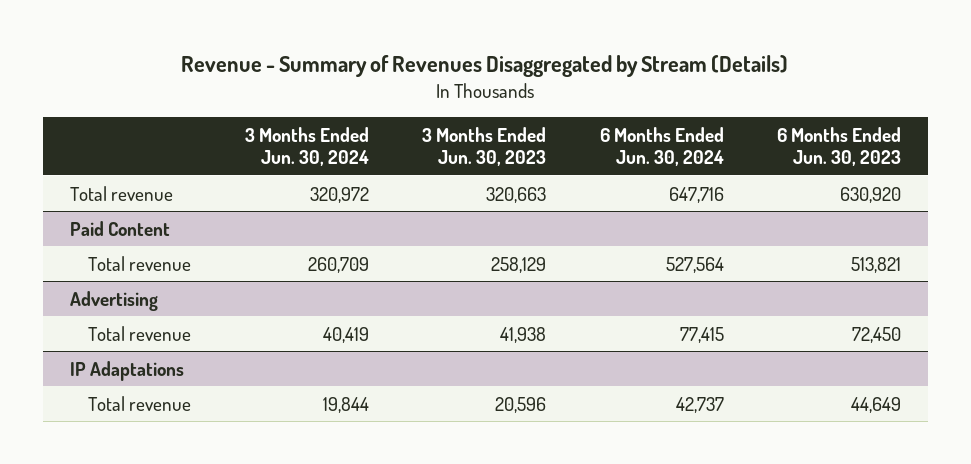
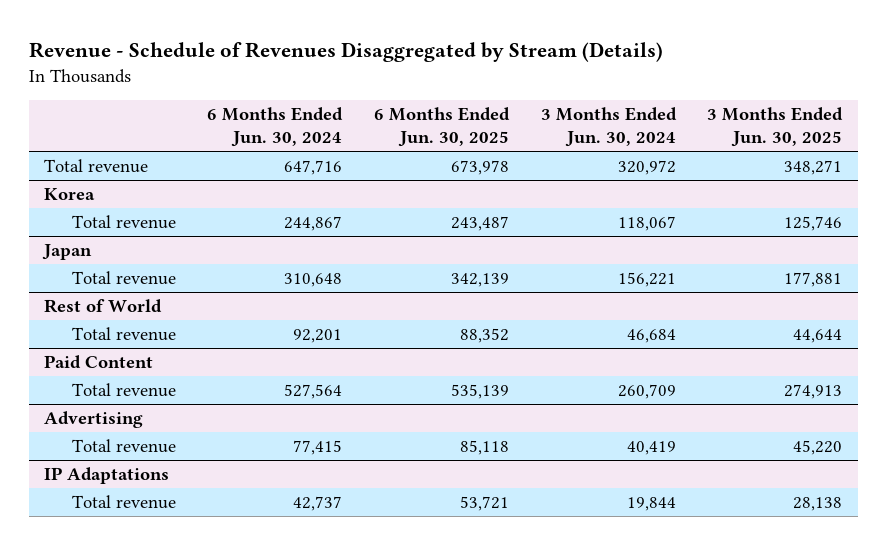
- Revenue - Summary of Revenues Disaggregated by Stream (Details)
+ Revenue - Schedule of Revenues Disaggregated by Stream (Details)
- | 3 Months Ended Jun. 30, 2024 | 3 Months Ended Jun. 30, 2023 | 6 Months Ended Jun. 30, 2024 | 6 Months Ended Jun. 30, 2023
+ | 6 Months Ended Jun. 30, 2024 | 6 Months Ended Jun. 30, 2025 | 3 Months Ended Jun. 30, 2024 | 3 Months Ended Jun. 30, 2025
+ Korea
+ Total revenue | 244,867 | 243,487 | 118,067 | 125,746
+ Japan
+ Total revenue | 310,648 | 342,139 | 156,221 | 177,881
+ Rest of World
+ Total revenue | 92,201 | 88,352 | 46,684 | 44,644

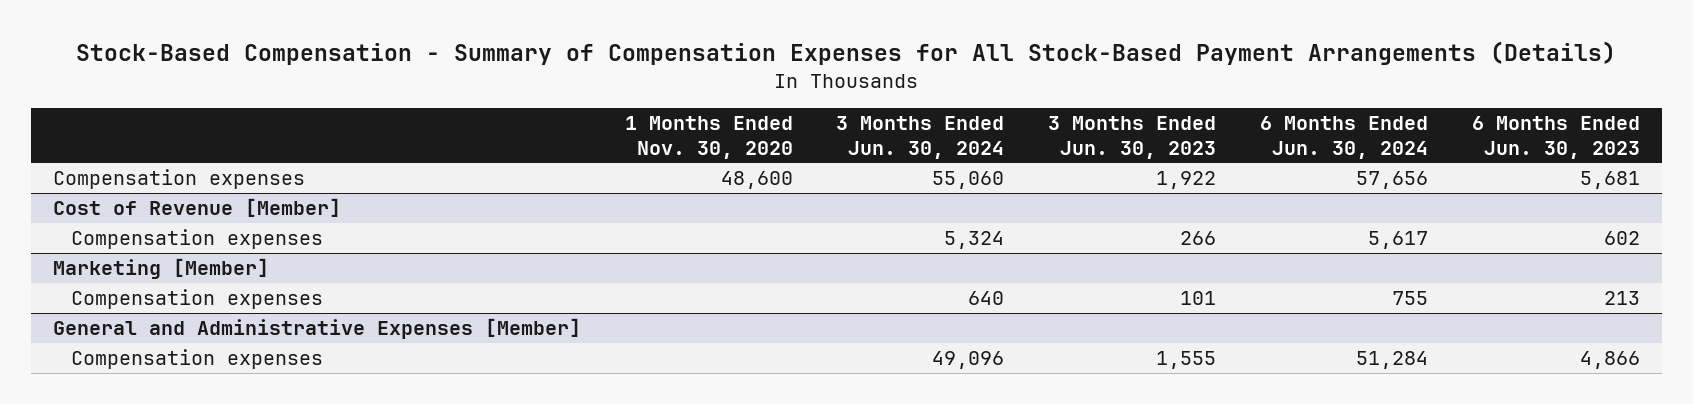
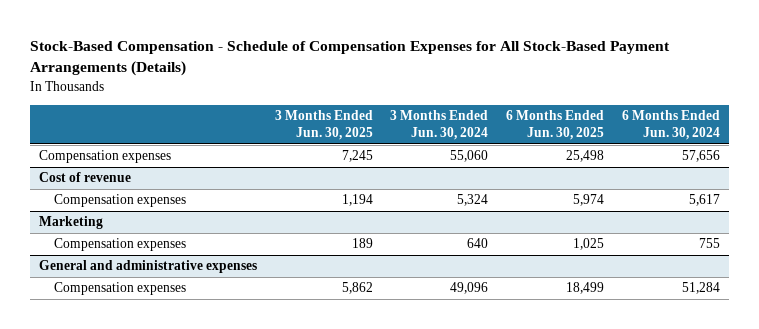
- Stock-Based Compensation - Summary of Compensation Expenses for All Stock-Based Payment Arrangements (Details)
+ Stock-Based Compensation - Schedule of Compensation Expenses for All Stock-Based Payment Arrangements (Details)
- | 1 Months Ended Nov. 30, 2020 | 3 Months Ended Jun. 30, 2024 | 3 Months Ended Jun. 30, 2023 | 6 Months Ended Jun. 30, 2024 | 6 Months Ended Jun. 30, 2023
+ | 3 Months Ended Jun. 30, 2025 | 3 Months Ended Jun. 30, 2024 | 6 Months Ended Jun. 30, 2025 | 6 Months Ended Jun. 30, 2024
- Cost of Revenue [Member]
+ Cost of revenue
- Marketing [Member]
+ Marketing
- General and Administrative Expenses [Member]
+ General and administrative expenses

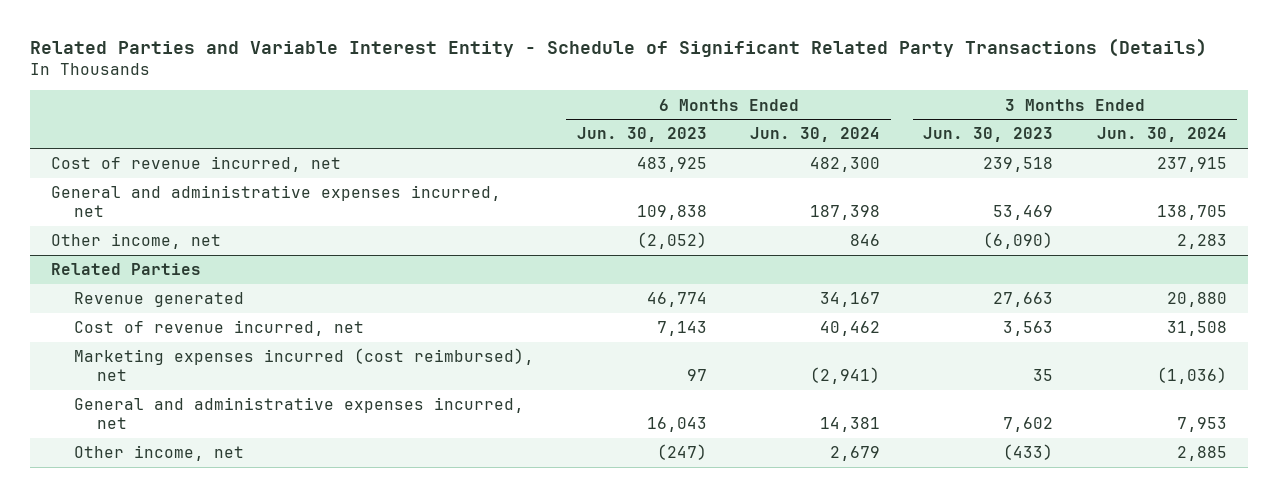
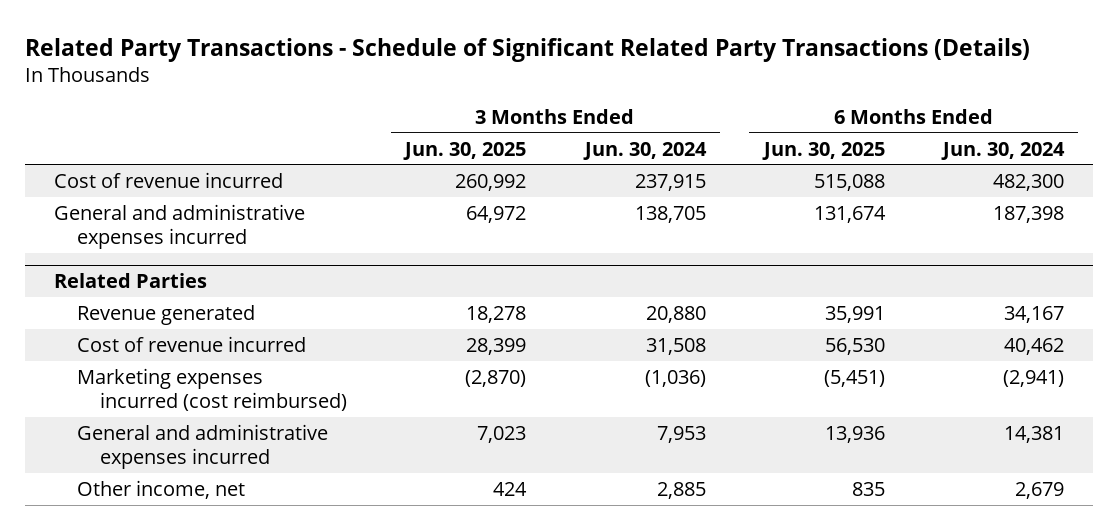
- Related Parties and Variable Interest Entity - Schedule of Significant Related Party Transactions (Details)
+ Related Party Transactions - Schedule of Significant Related Party Transactions (Details)
- | 6 Months Ended Jun. 30, 2023 | 6 Months Ended Jun. 30, 2024 | 3 Months Ended Jun. 30, 2023 | 3 Months Ended Jun. 30, 2024
+ | 3 Months Ended Jun. 30, 2025 | 3 Months Ended Jun. 30, 2024 | 6 Months Ended Jun. 30, 2025 | 6 Months Ended Jun. 30, 2024
- Cost of revenue incurred, net | 483,925 | 482,300 | 239,518 | 237,915
- General and administrative expenses incurred, net | 109,838 | 187,398 | 53,469 | 138,705
- Other income, net | (2,052) | 846 | (6,090) | 2,283
+ Cost of revenue incurred | 260,992 | 237,915 | 515,088 | 482,300
+ General and administrative expenses incurred | 64,972 | 138,705 | 131,674 | 187,398
@ Related Parties
- Cost of revenue incurred, net | 7,143 | 40,462 | 3,563 | 31,508
- Marketing expenses incurred (cost reimbursed), net | 97 | (2,941) | 35 | (1,036)
- General and administrative expenses incurred, net | 16,043 | 14,381 | 7,602 | 7,953
+ Cost of revenue incurred | 28,399 | 31,508 | 56,530 | 40,462
+ Marketing expenses incurred (cost reimbursed) | (2,870) | (1,036) | (5,451) | (2,941)
+ General and administrative expenses incurred | 7,023 | 7,953 | 13,936 | 14,381

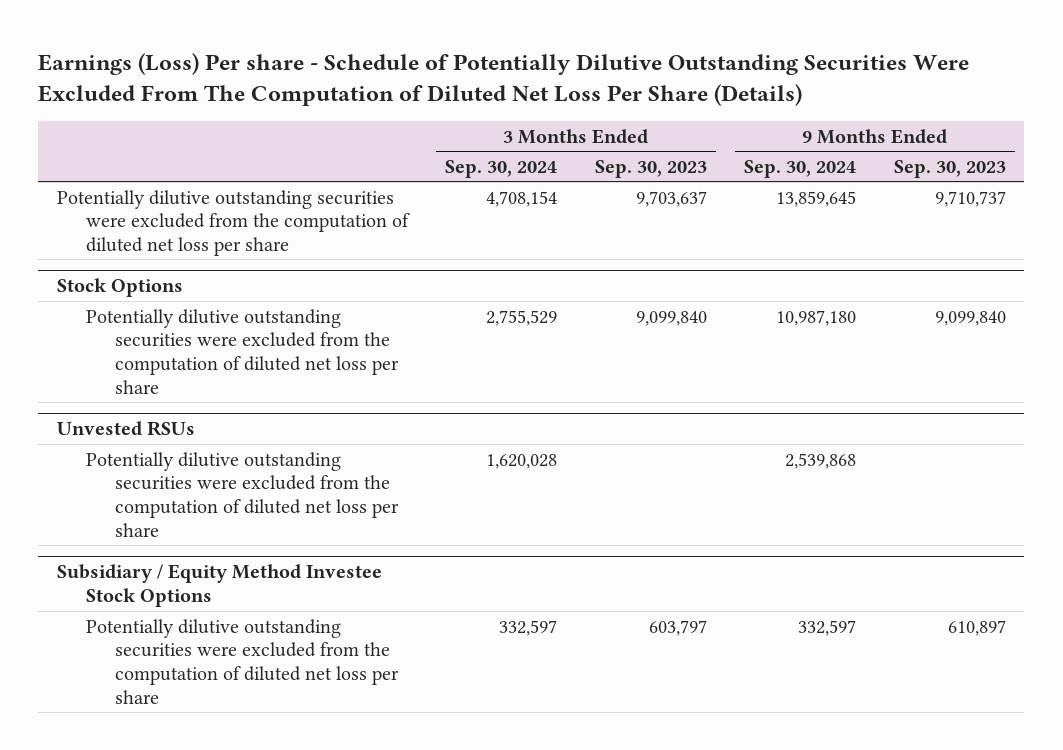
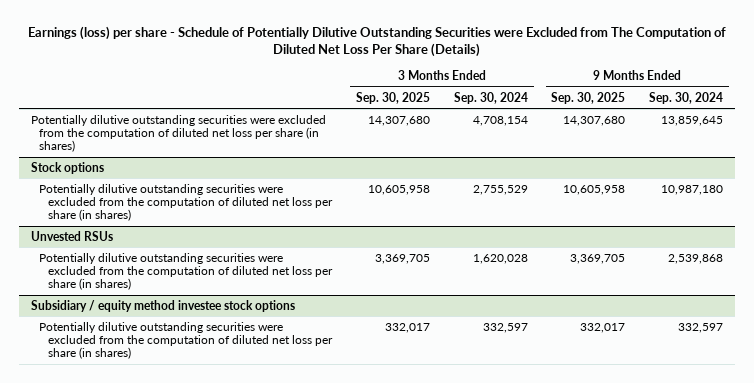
- Earnings (Loss) Per share - Schedule of Potentially Dilutive Outstanding Securities Were Excluded From The Computation of Diluted Net Loss Per Share (Details)
+ Earnings (loss) per share - Schedule of Potentially Dilutive Outstanding Securities were Excluded from The Computation of Diluted Net Loss Per Share (Details)
- | 3 Months Ended Sep. 30, 2024 | 3 Months Ended Sep. 30, 2023 | 9 Months Ended Sep. 30, 2024 | 9 Months Ended Sep. 30, 2023
+ | 3 Months Ended Sep. 30, 2025 | 3 Months Ended Sep. 30, 2024 | 9 Months Ended Sep. 30, 2025 | 9 Months Ended Sep. 30, 2024
- Potentially dilutive outstanding securities were excluded from the computation of diluted net loss per share | 4,708,154 | 9,703,637 | 13,859,645 | 9,710,737
- Stock Options
- Potentially dilutive outstanding securities were excluded from the computation of diluted net loss per share | 2,755,529 | 9,099,840 | 10,987,180 | 9,099,840
+ Potentially dilutive outstanding securities were excluded from the computation of diluted net loss per share (in shares) | 14,307,680 | 4,708,154 | 14,307,680 | 13,859,645
+ Stock options
+ Potentially dilutive outstanding securities were excluded from the computation of diluted net loss per share (in shares) | 10,605,958 | 2,755,529 | 10,605,958 | 10,987,180
@ Unvested RSUs
- Potentially dilutive outstanding securities were excluded from the computation of diluted net loss per share | 1,620,028 | | 2,539,868 |
- Subsidiary / Equity Method Investee Stock Options
- Potentially dilutive outstanding securities were excluded from the computation of diluted net loss per share | 332,597 | 603,797 | 332,597 | 610,897
@ Unvested RSUs
+ Potentially dilutive outstanding securities were excluded from the computation of diluted net loss per share (in shares) | 3,369,705 | 1,620,028 | 3,369,705 | 2,539,868
+ Subsidiary / equity method investee stock options
+ Potentially dilutive outstanding securities were excluded from the computation of diluted net loss per share (in shares) | 332,017 | 332,597 | 332,017 | 332,597

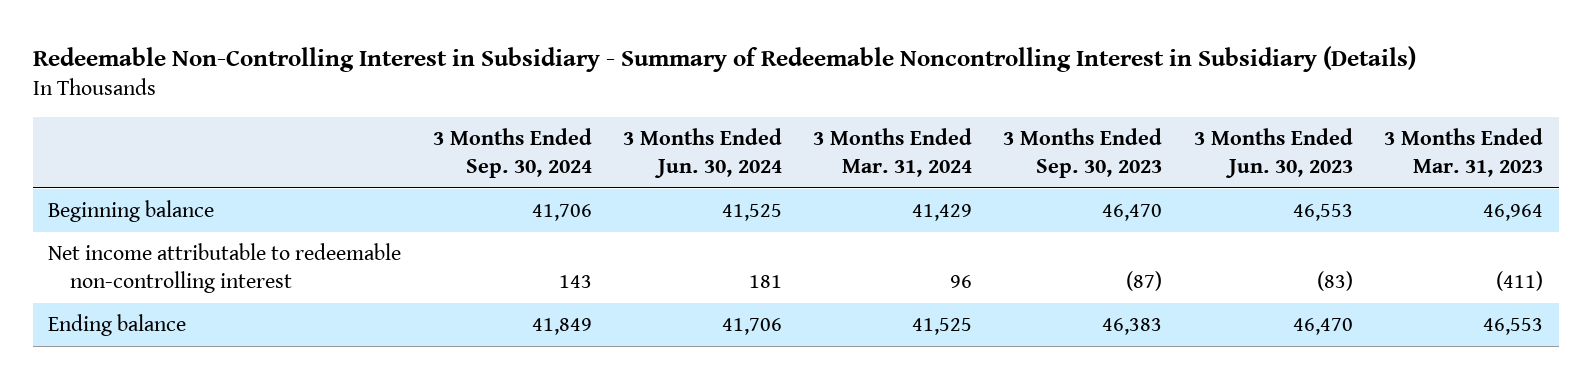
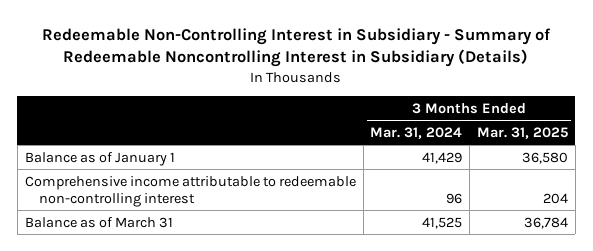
- | 3 Months Ended Sep. 30, 2024 | 3 Months Ended Jun. 30, 2024 | 3 Months Ended Mar. 31, 2024 | 3 Months Ended Sep. 30, 2023 | 3 Months Ended Jun. 30, 2023 | 3 Months Ended Mar. 31, 2023
+ | 3 Months Ended Mar. 31, 2024 | 3 Months Ended Mar. 31, 2025
- Beginning balance | 41,706 | 41,525 | 41,429 | 46,470 | 46,553 | 46,964
- Net income attributable to redeemable non-controlling interest | 143 | 181 | 96 | (87) | (83) | (411)
- Ending balance | 41,849 | 41,706 | 41,525 | 46,383 | 46,470 | 46,553
+ Balance as of January 1 | 41,429 | 36,580
+ Comprehensive income attributable to redeemable non-controlling interest | 96 | 204
+ Balance as of March 31 | 41,525 | 36,784

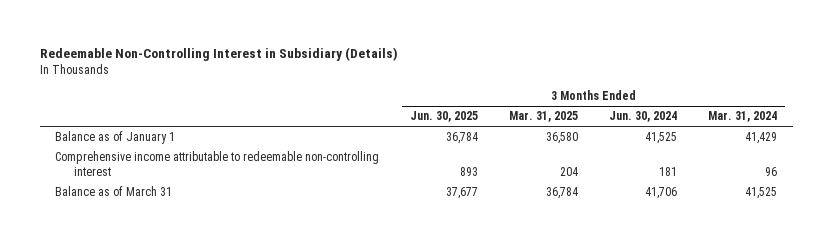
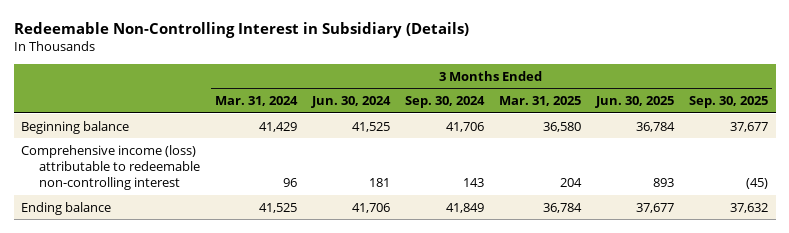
- | 3 Months Ended Jun. 30, 2025 | 3 Months Ended Mar. 31, 2025 | 3 Months Ended Jun. 30, 2024 | 3 Months Ended Mar. 31, 2024
+ | 3 Months Ended Mar. 31, 2024 | 3 Months Ended Jun. 30, 2024 | 3 Months Ended Sep. 30, 2024 | 3 Months Ended Mar. 31, 2025 | 3 Months Ended Jun. 30, 2025 | 3 Months Ended Sep. 30, 2025
- Balance as of January 1 | 36,784 | 36,580 | 41,525 | 41,429
- Comprehensive income attributable to redeemable non-controlling interest | 893 | 204 | 181 | 96
- Balance as of March 31 | 37,677 | 36,784 | 41,706 | 41,525
+ Beginning balance | 41,429 | 41,525 | 41,706 | 36,580 | 36,784 | 37,677
+ Comprehensive income (loss) attributable to redeemable non-controlling interest | 96 | 181 | 143 | 204 | 893 | (45)
+ Ending balance | 41,525 | 41,706 | 41,849 | 36,784 | 37,677 | 37,632

